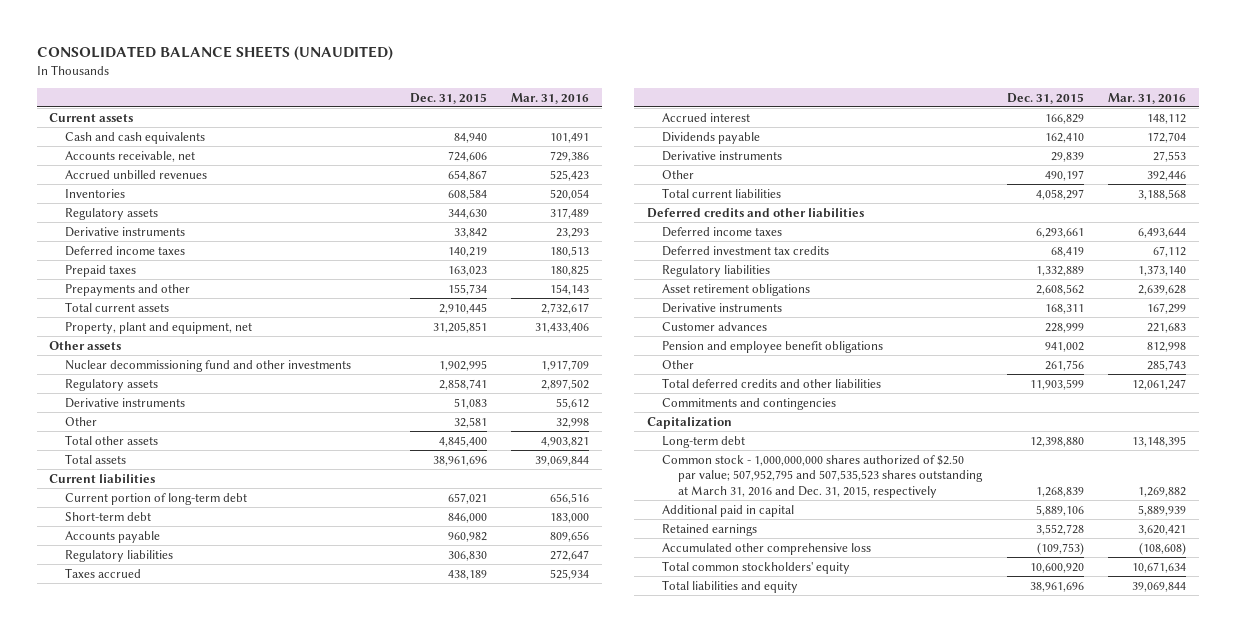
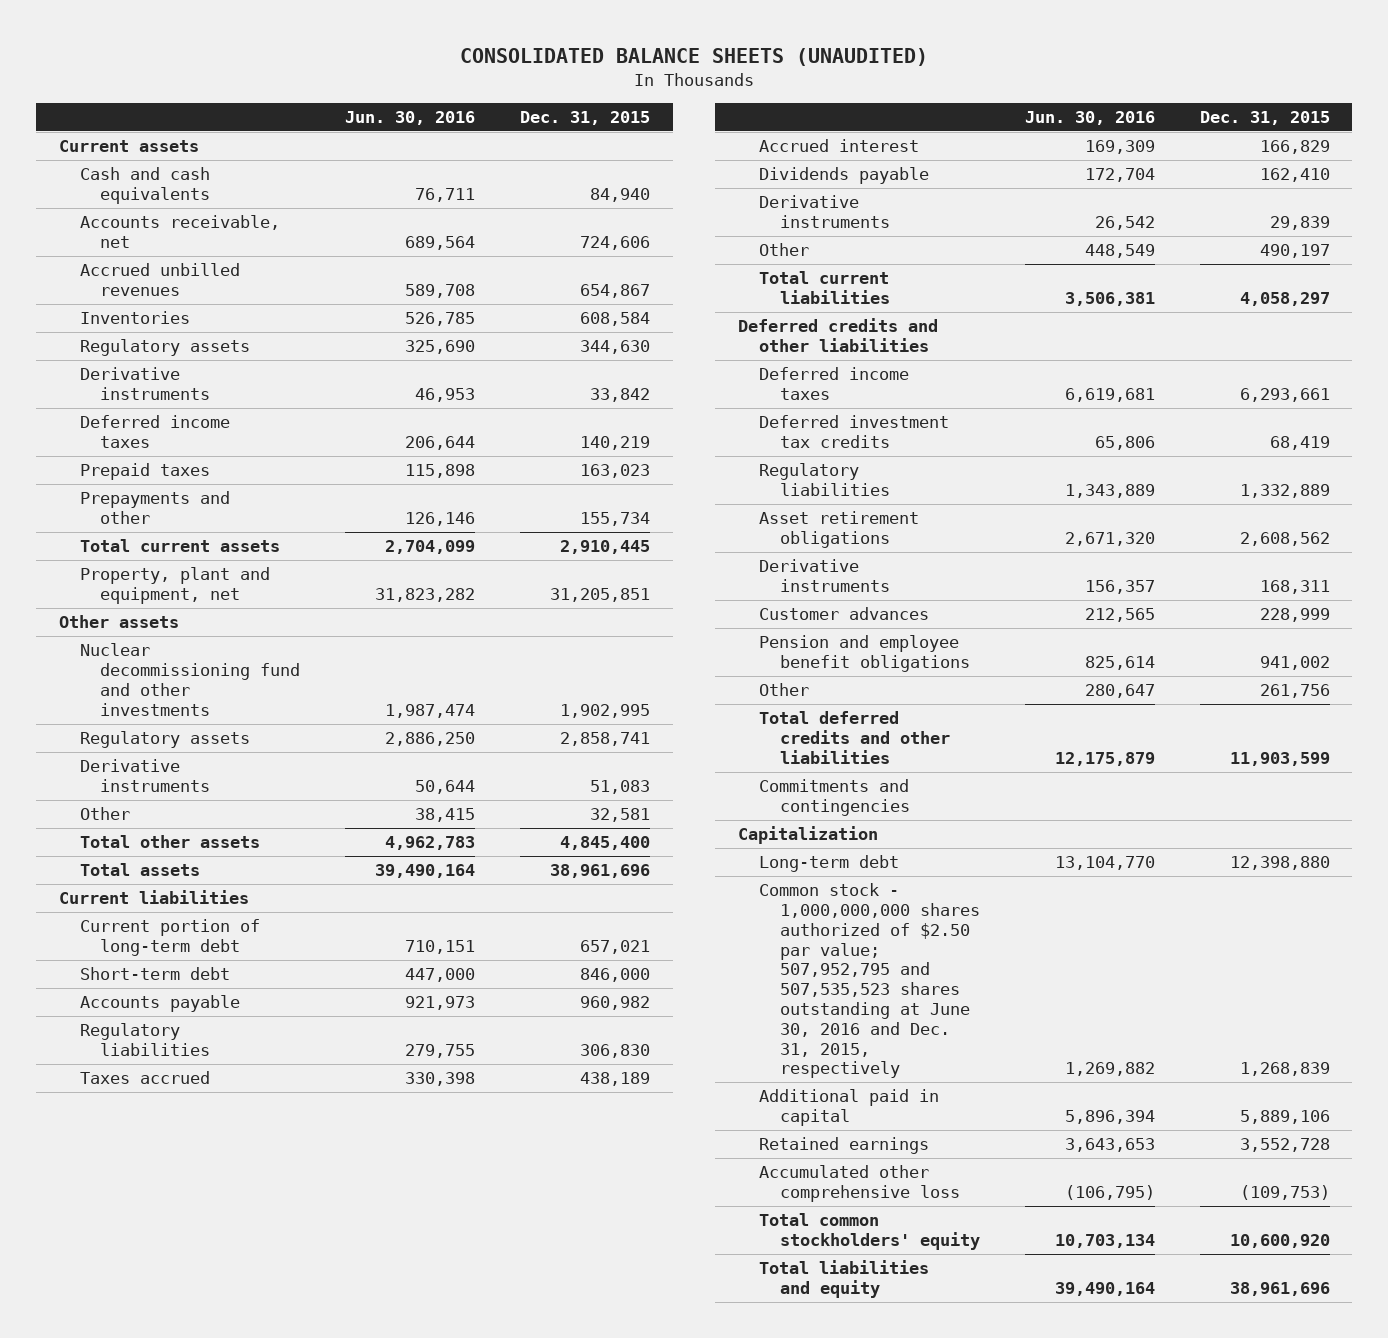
- | Dec. 31, 2015 | Mar. 31, 2016
+ | Jun. 30, 2016 | Dec. 31, 2015
- Common stock - 1,000,000,000 shares authorized of $2.50 par value; 507,952,795 and 507,535,523 shares outstanding at March 31, 2016 and Dec. 31, 2015, respectively | 1,268,839 | 1,269,882
+ Common stock - 1,000,000,000 shares authorized of $2.50 par value; 507,952,795 and 507,535,523 shares outstanding at June 30, 2016 and Dec. 31, 2015, respectively | 1,269,882 | 1,268,839

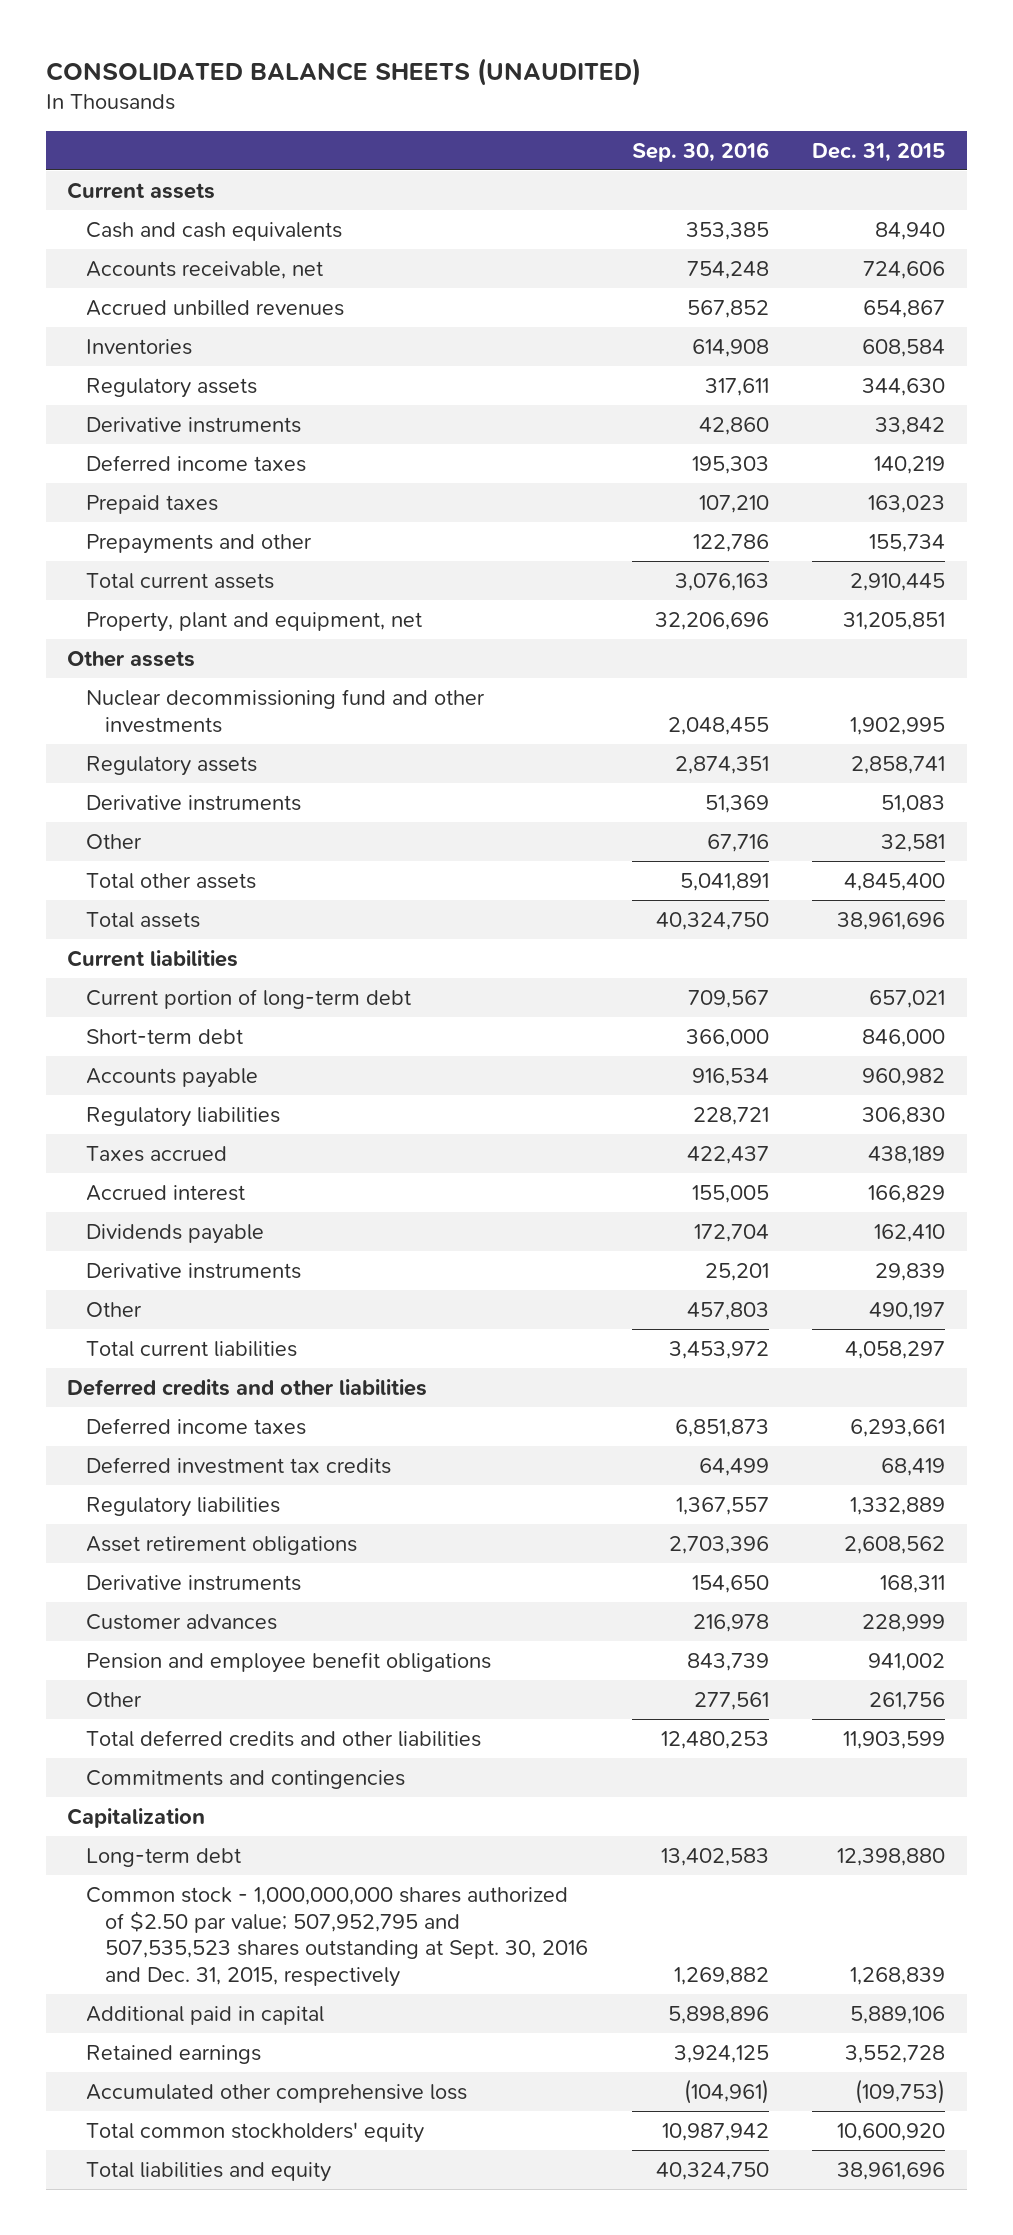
- | Jun. 30, 2016 | Dec. 31, 2015
+ | Sep. 30, 2016 | Dec. 31, 2015
- Common stock - 1,000,000,000 shares authorized of $2.50 par value; 507,952,795 and 507,535,523 shares outstanding at June 30, 2016 and Dec. 31, 2015, respectively | 1,269,882 | 1,268,839
+ Common stock - 1,000,000,000 shares authorized of $2.50 par value; 507,952,795 and 507,535,523 shares outstanding at Sept. 30, 2016 and Dec. 31, 2015, respectively | 1,269,882 | 1,268,839

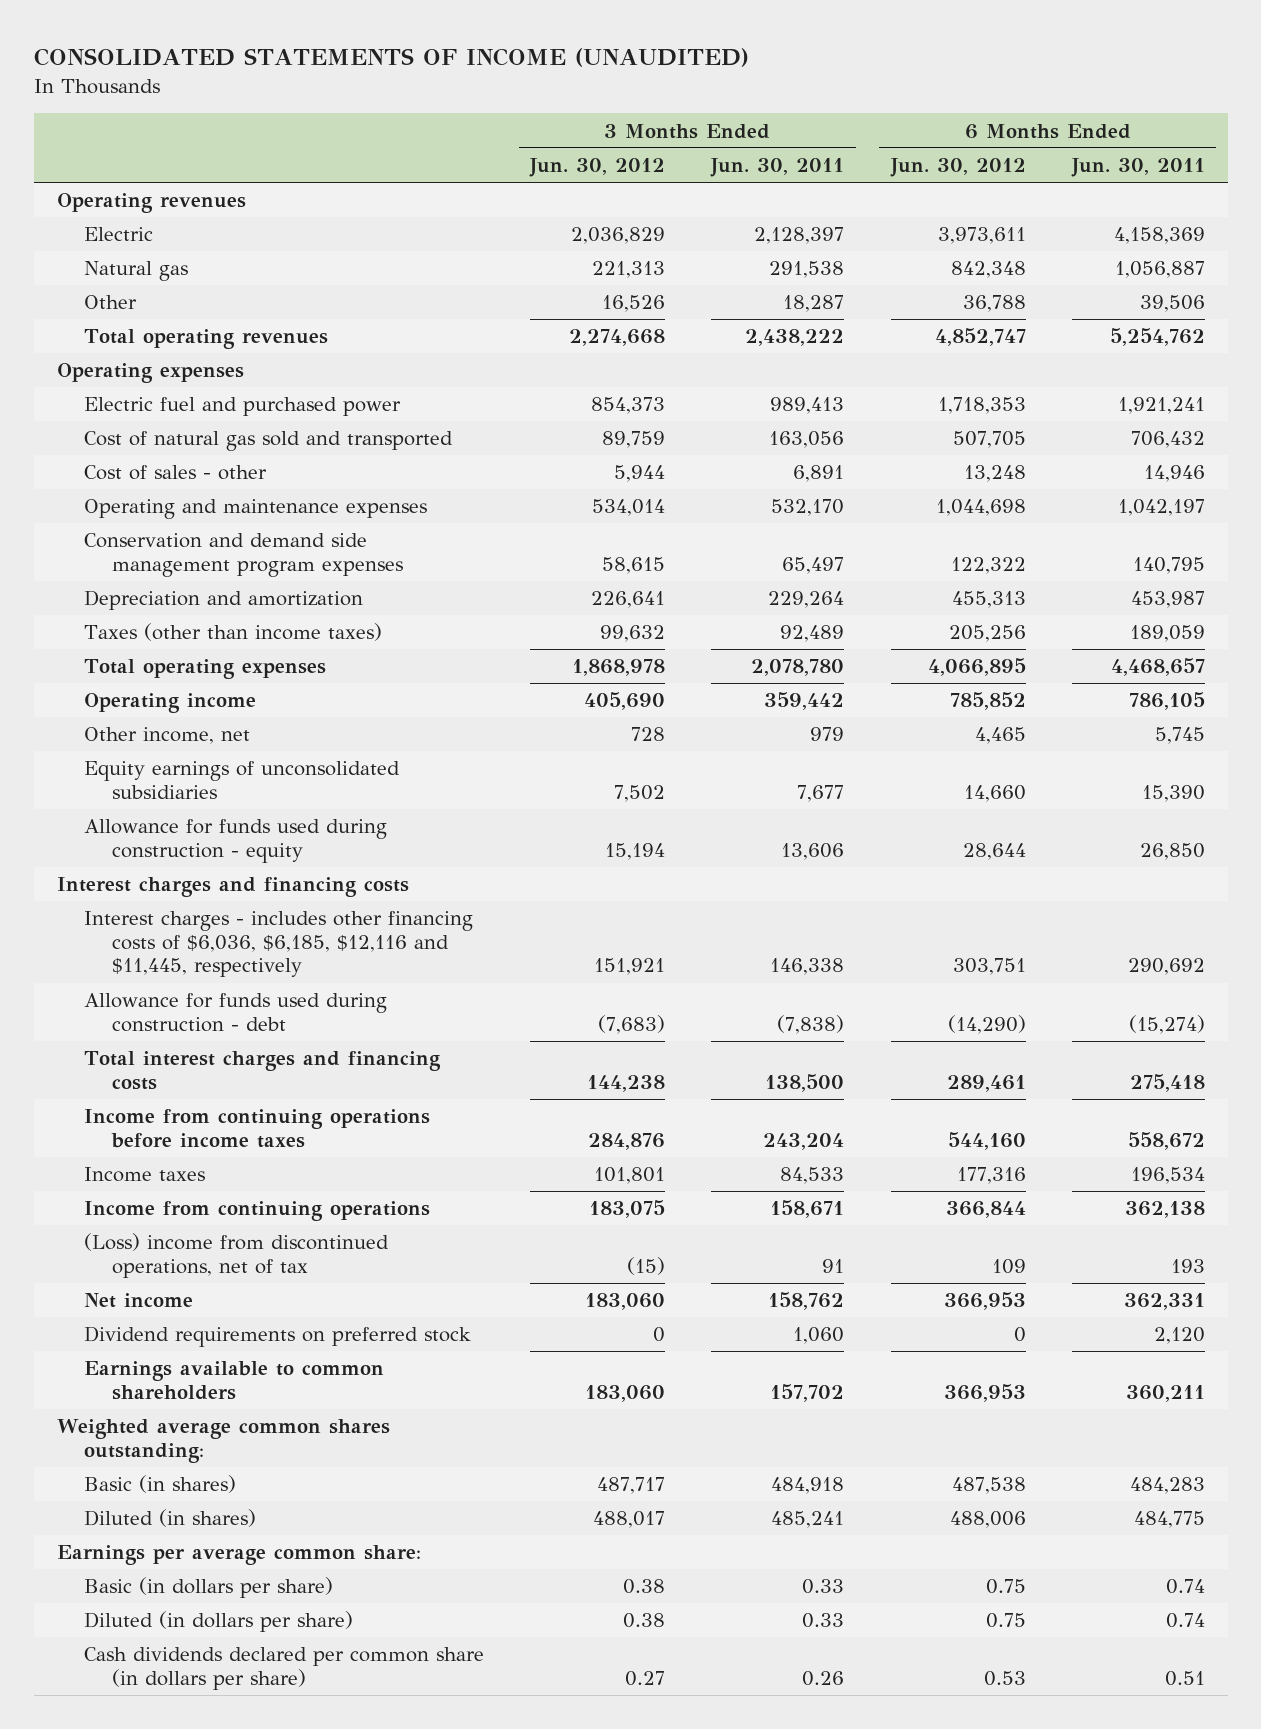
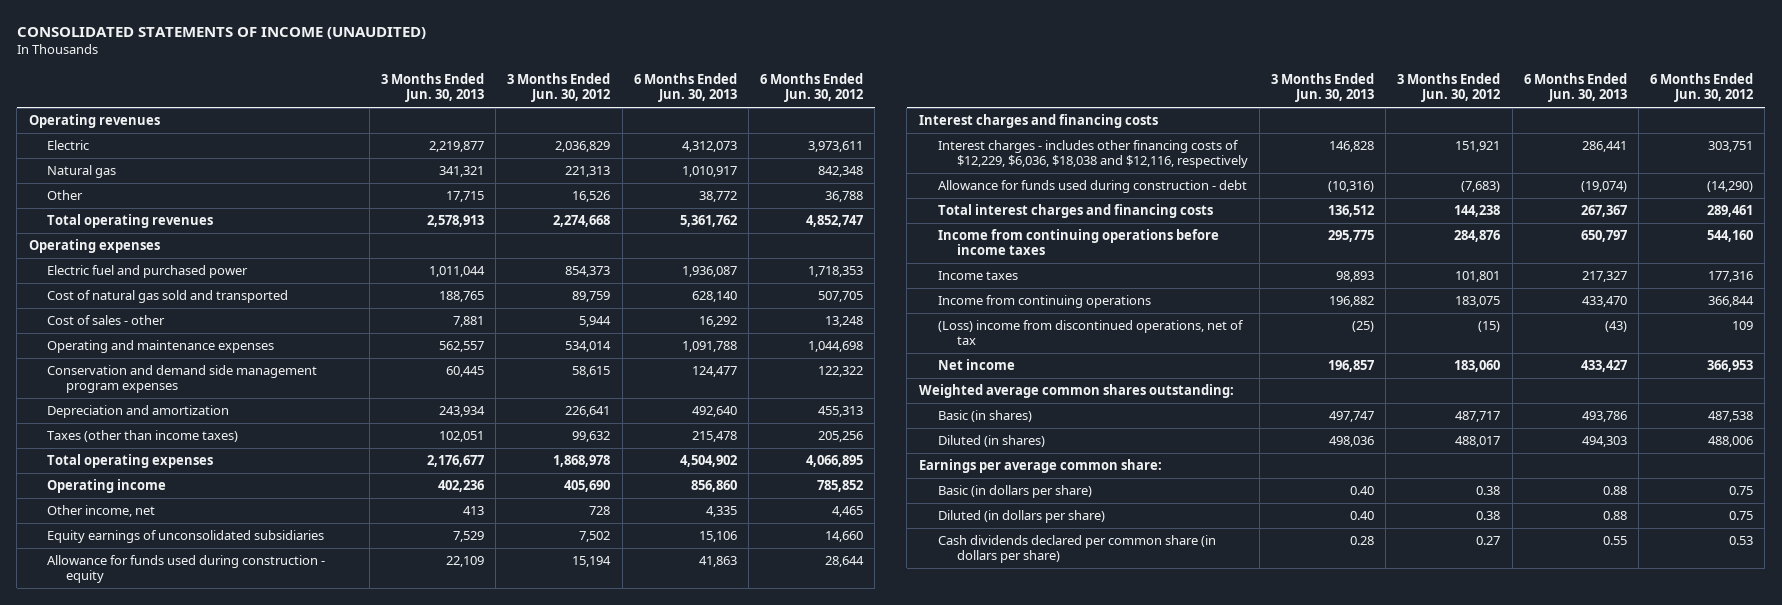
- | 3 Months Ended Jun. 30, 2012 | 3 Months Ended Jun. 30, 2011 | 6 Months Ended Jun. 30, 2012 | 6 Months Ended Jun. 30, 2011
+ | 3 Months Ended Jun. 30, 2013 | 3 Months Ended Jun. 30, 2012 | 6 Months Ended Jun. 30, 2013 | 6 Months Ended Jun. 30, 2012
- Interest charges - includes other financing costs of $6,036, $6,185, $12,116 and $11,445, respectively | 151,921 | 146,338 | 303,751 | 290,692
+ Interest charges - includes other financing costs of $12,229, $6,036, $18,038 and $12,116, respectively | 146,828 | 151,921 | 286,441 | 303,751
- Dividend requirements on preferred stock | 0 | 1,060 | 0 | 2,120
- Earnings available to common shareholders | 183,060 | 157,702 | 366,953 | 360,211

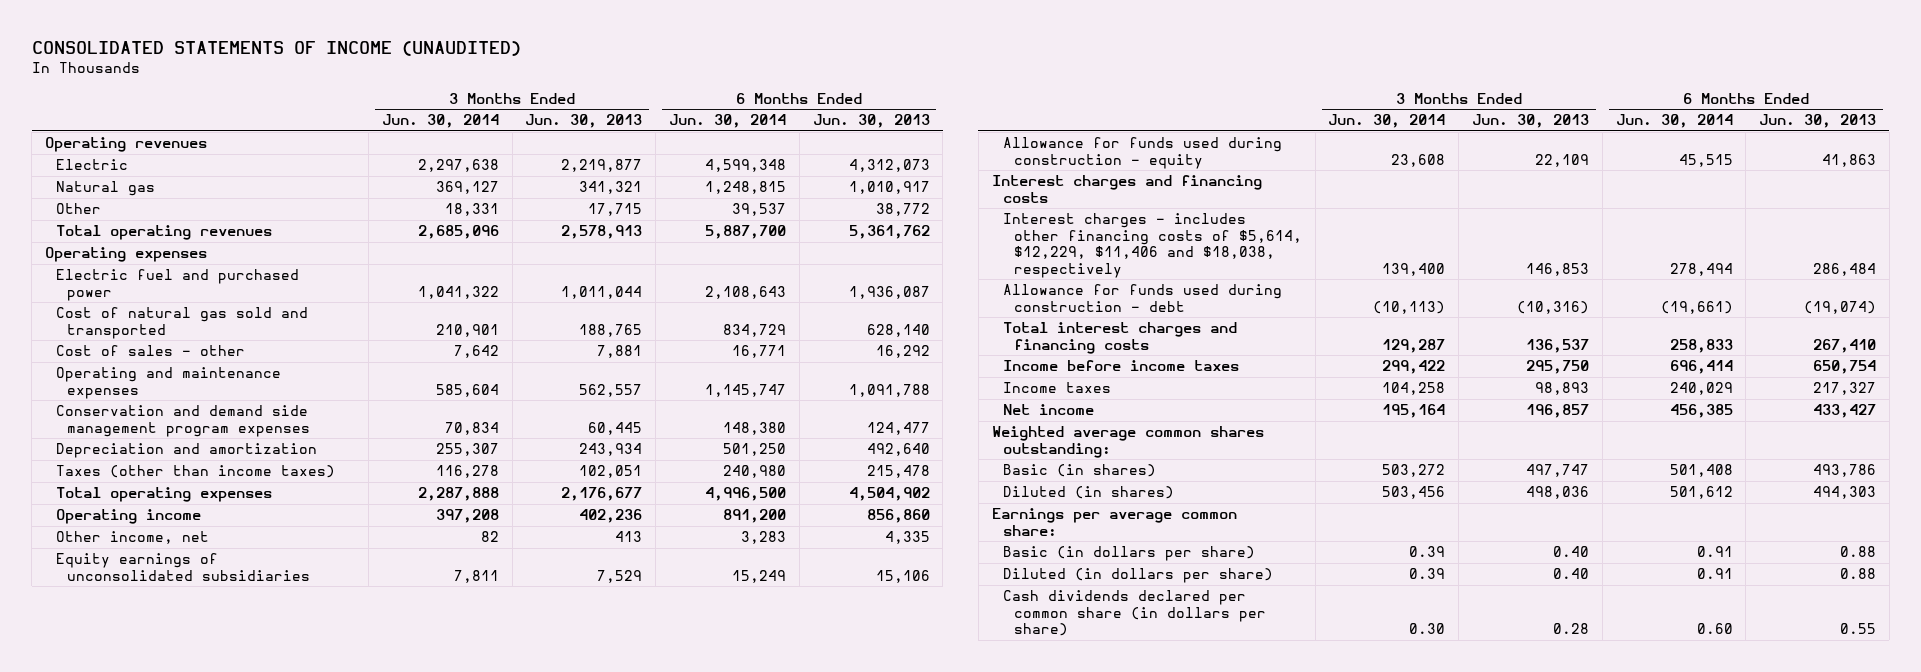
- | 3 Months Ended Jun. 30, 2013 | 3 Months Ended Jun. 30, 2012 | 6 Months Ended Jun. 30, 2013 | 6 Months Ended Jun. 30, 2012
+ | 3 Months Ended Jun. 30, 2014 | 3 Months Ended Jun. 30, 2013 | 6 Months Ended Jun. 30, 2014 | 6 Months Ended Jun. 30, 2013
- Interest charges - includes other financing costs of $12,229, $6,036, $18,038 and $12,116, respectively | 146,828 | 151,921 | 286,441 | 303,751
+ Interest charges - includes other financing costs of $5,614, $12,229, $11,406 and $18,038, respectively | 139,400 | 146,853 | 278,494 | 286,484
- Total interest charges and financing costs | 136,512 | 144,238 | 267,367 | 289,461
- Income from continuing operations before income taxes | 295,775 | 284,876 | 650,797 | 544,160
+ Total interest charges and financing costs | 129,287 | 136,537 | 258,833 | 267,410
+ Income before income taxes | 299,422 | 295,750 | 696,414 | 650,754
- Income from continuing operations | 196,882 | 183,075 | 433,470 | 366,844
- (Loss) income from discontinued operations, net of tax | (25) | (15) | (43) | 109

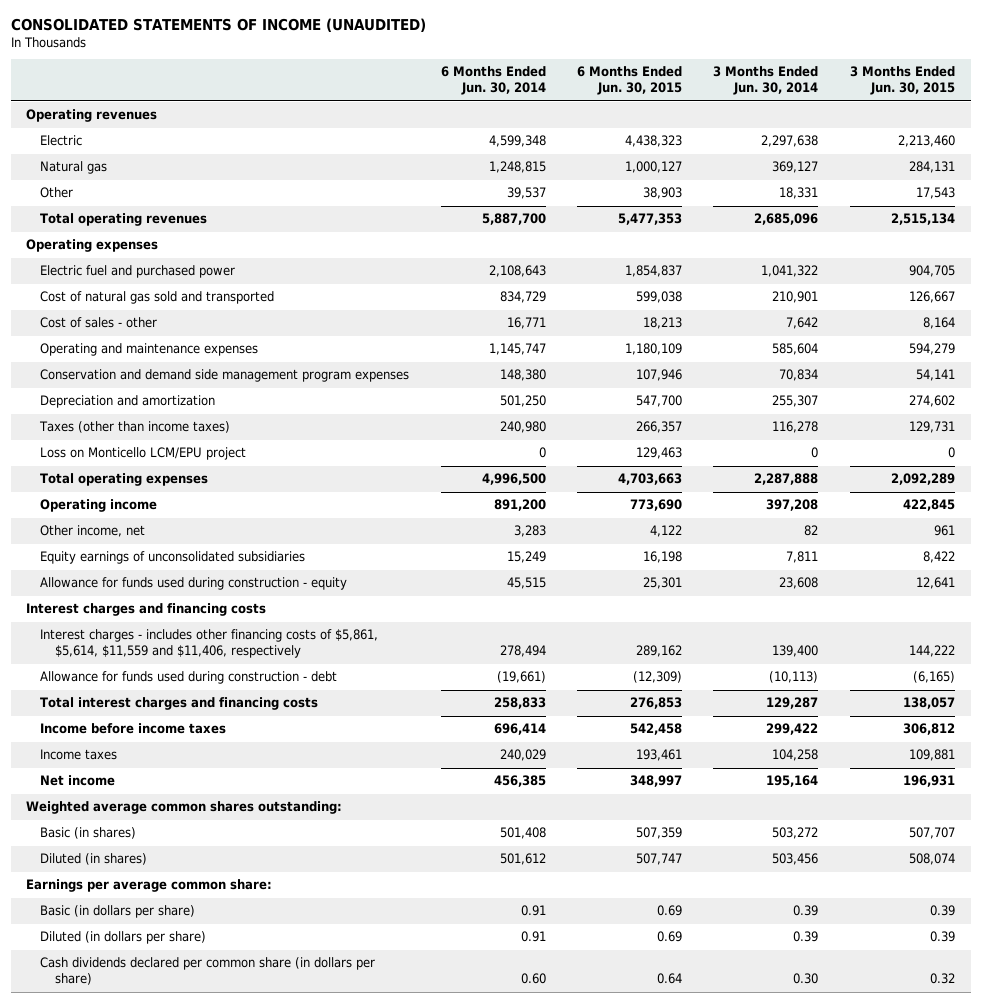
- | 3 Months Ended Jun. 30, 2014 | 3 Months Ended Jun. 30, 2013 | 6 Months Ended Jun. 30, 2014 | 6 Months Ended Jun. 30, 2013
+ | 6 Months Ended Jun. 30, 2014 | 6 Months Ended Jun. 30, 2015 | 3 Months Ended Jun. 30, 2014 | 3 Months Ended Jun. 30, 2015
+ Loss on Monticello LCM/EPU project | 0 | 129,463 | 0 | 0
- Interest charges - includes other financing costs of $5,614, $12,229, $11,406 and $18,038, respectively | 139,400 | 146,853 | 278,494 | 286,484
+ Interest charges - includes other financing costs of $5,861, $5,614, $11,559 and $11,406, respectively | 278,494 | 289,162 | 139,400 | 144,222

